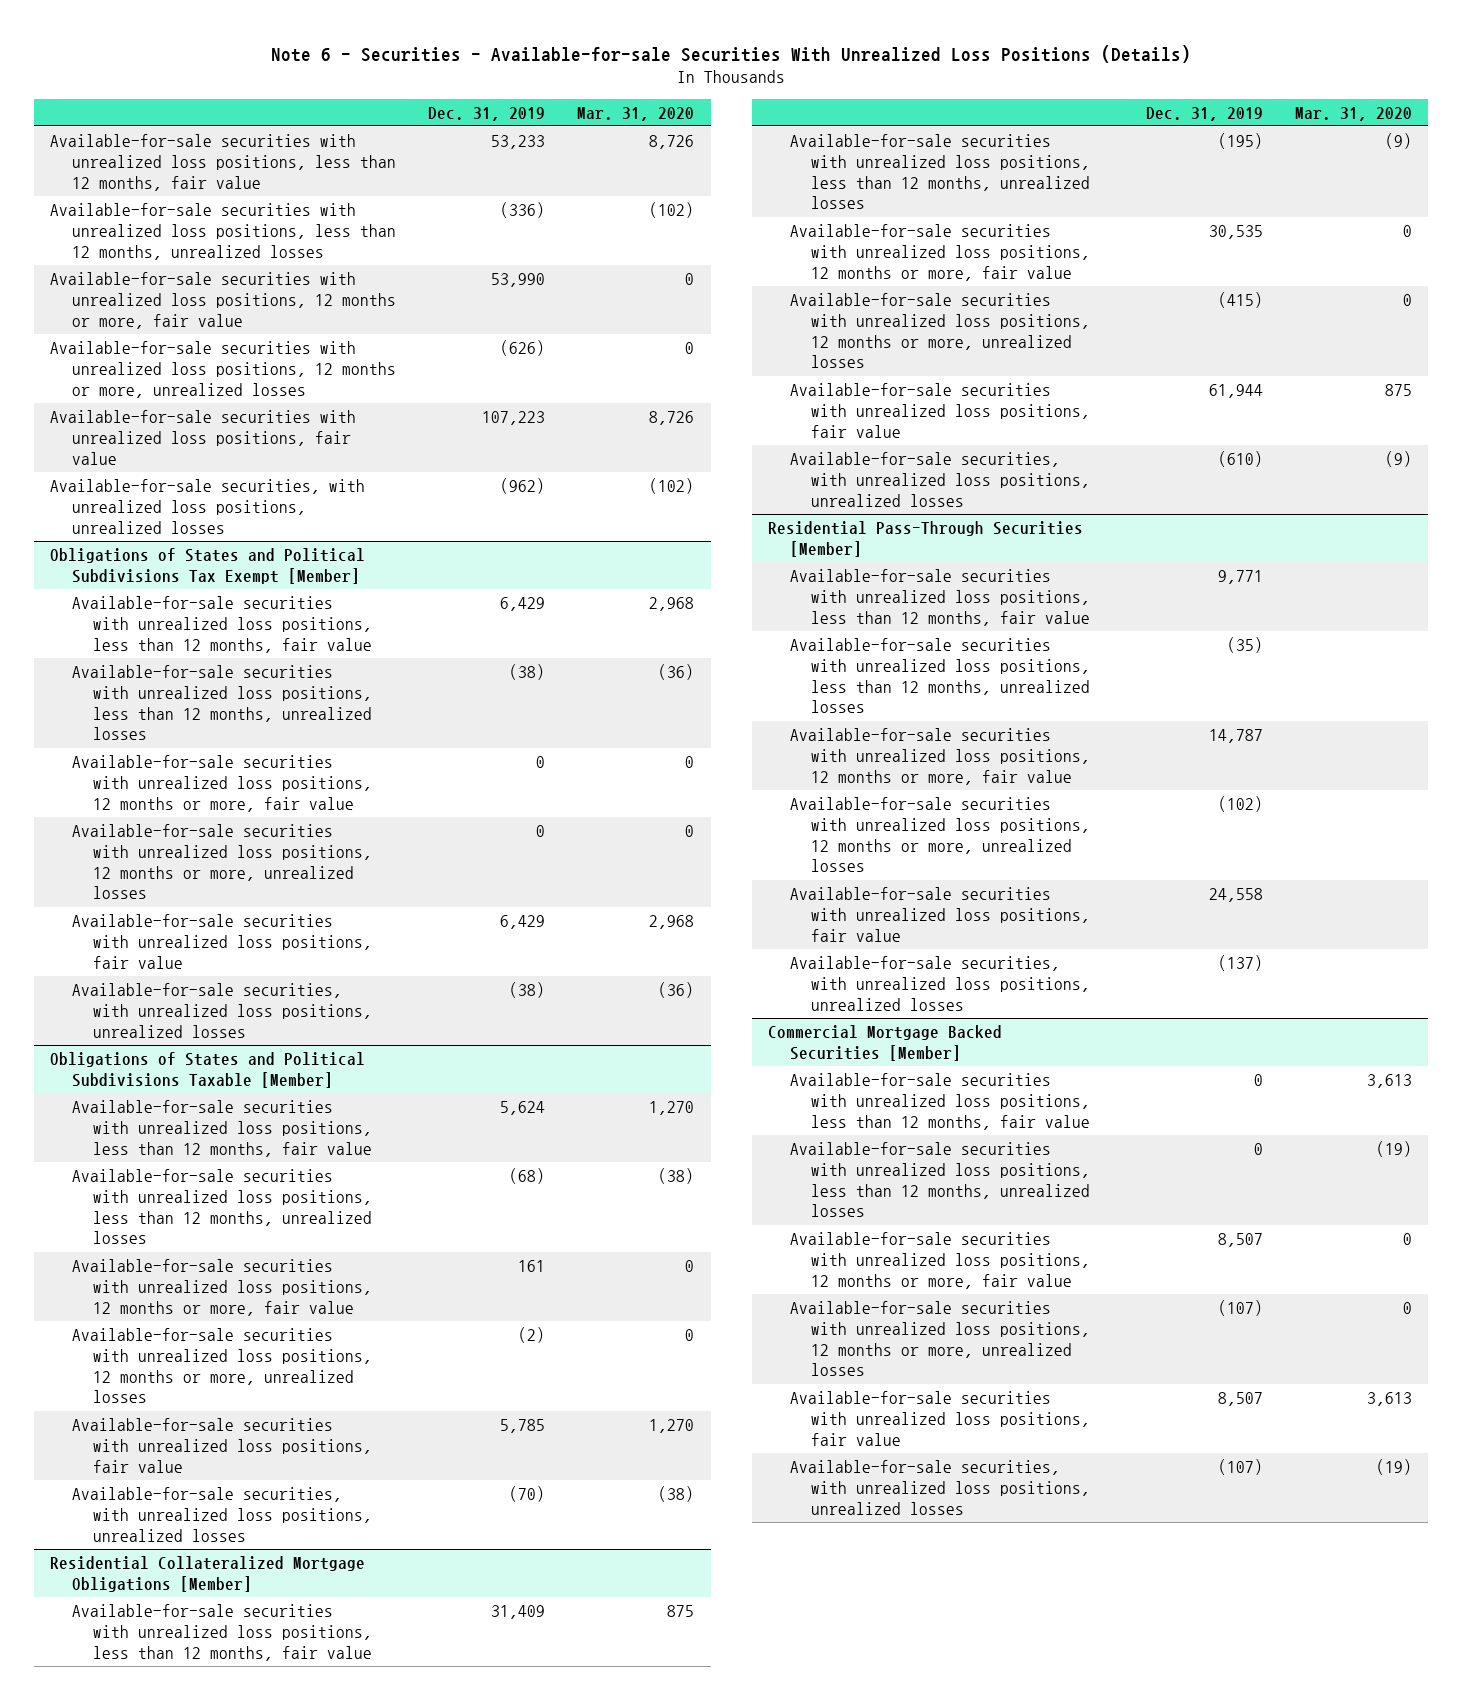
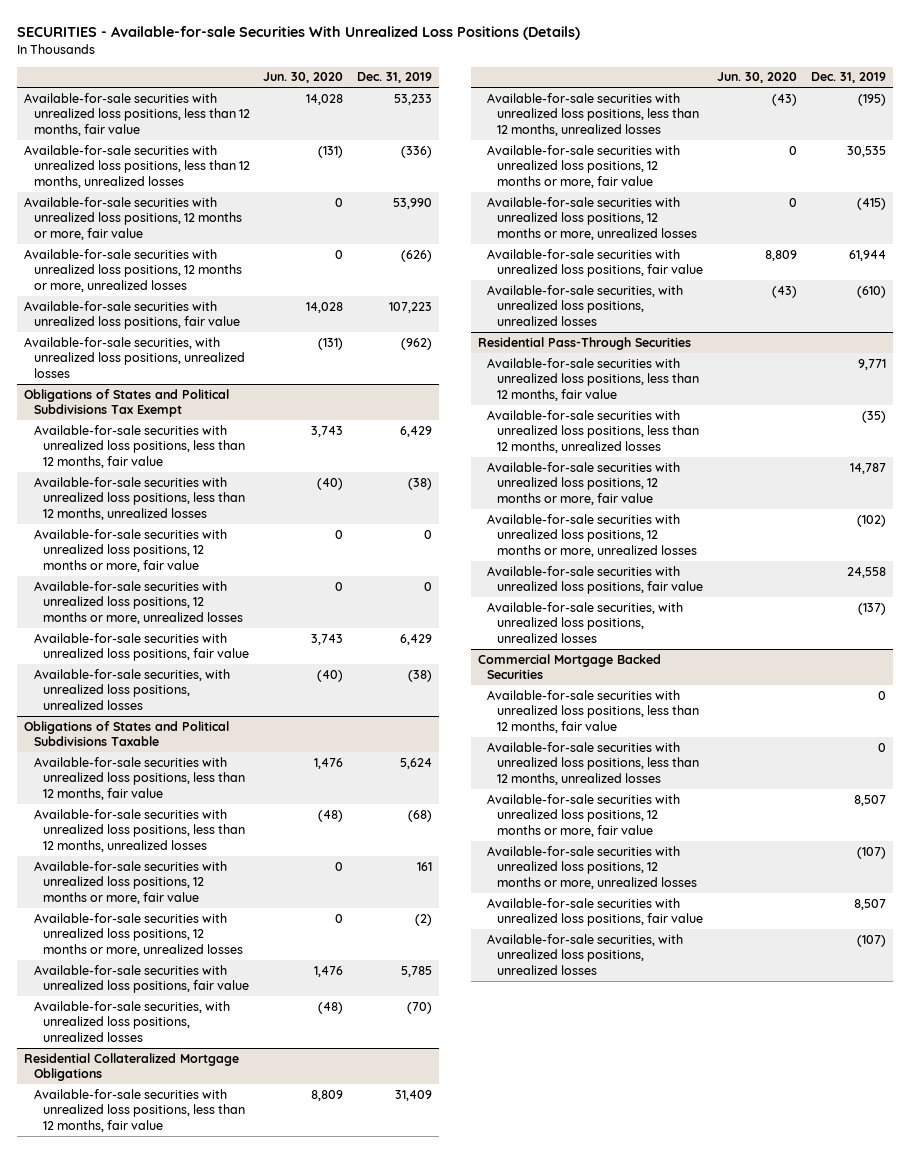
- Note 6 - Securities - Available-for-sale Securities With Unrealized Loss Positions (Details)
+ SECURITIES - Available-for-sale Securities With Unrealized Loss Positions (Details)
- | Dec. 31, 2019 | Mar. 31, 2020
+ | Jun. 30, 2020 | Dec. 31, 2019
- Obligations of States and Political Subdivisions Tax Exempt [Member]
+ Obligations of States and Political Subdivisions Tax Exempt
- Obligations of States and Political Subdivisions Taxable [Member]
+ Obligations of States and Political Subdivisions Taxable
- Residential Collateralized Mortgage Obligations [Member]
+ Residential Collateralized Mortgage Obligations
- Residential Pass-Through Securities [Member]
+ Residential Pass-Through Securities
- Commercial Mortgage Backed Securities [Member]
+ Commercial Mortgage Backed Securities

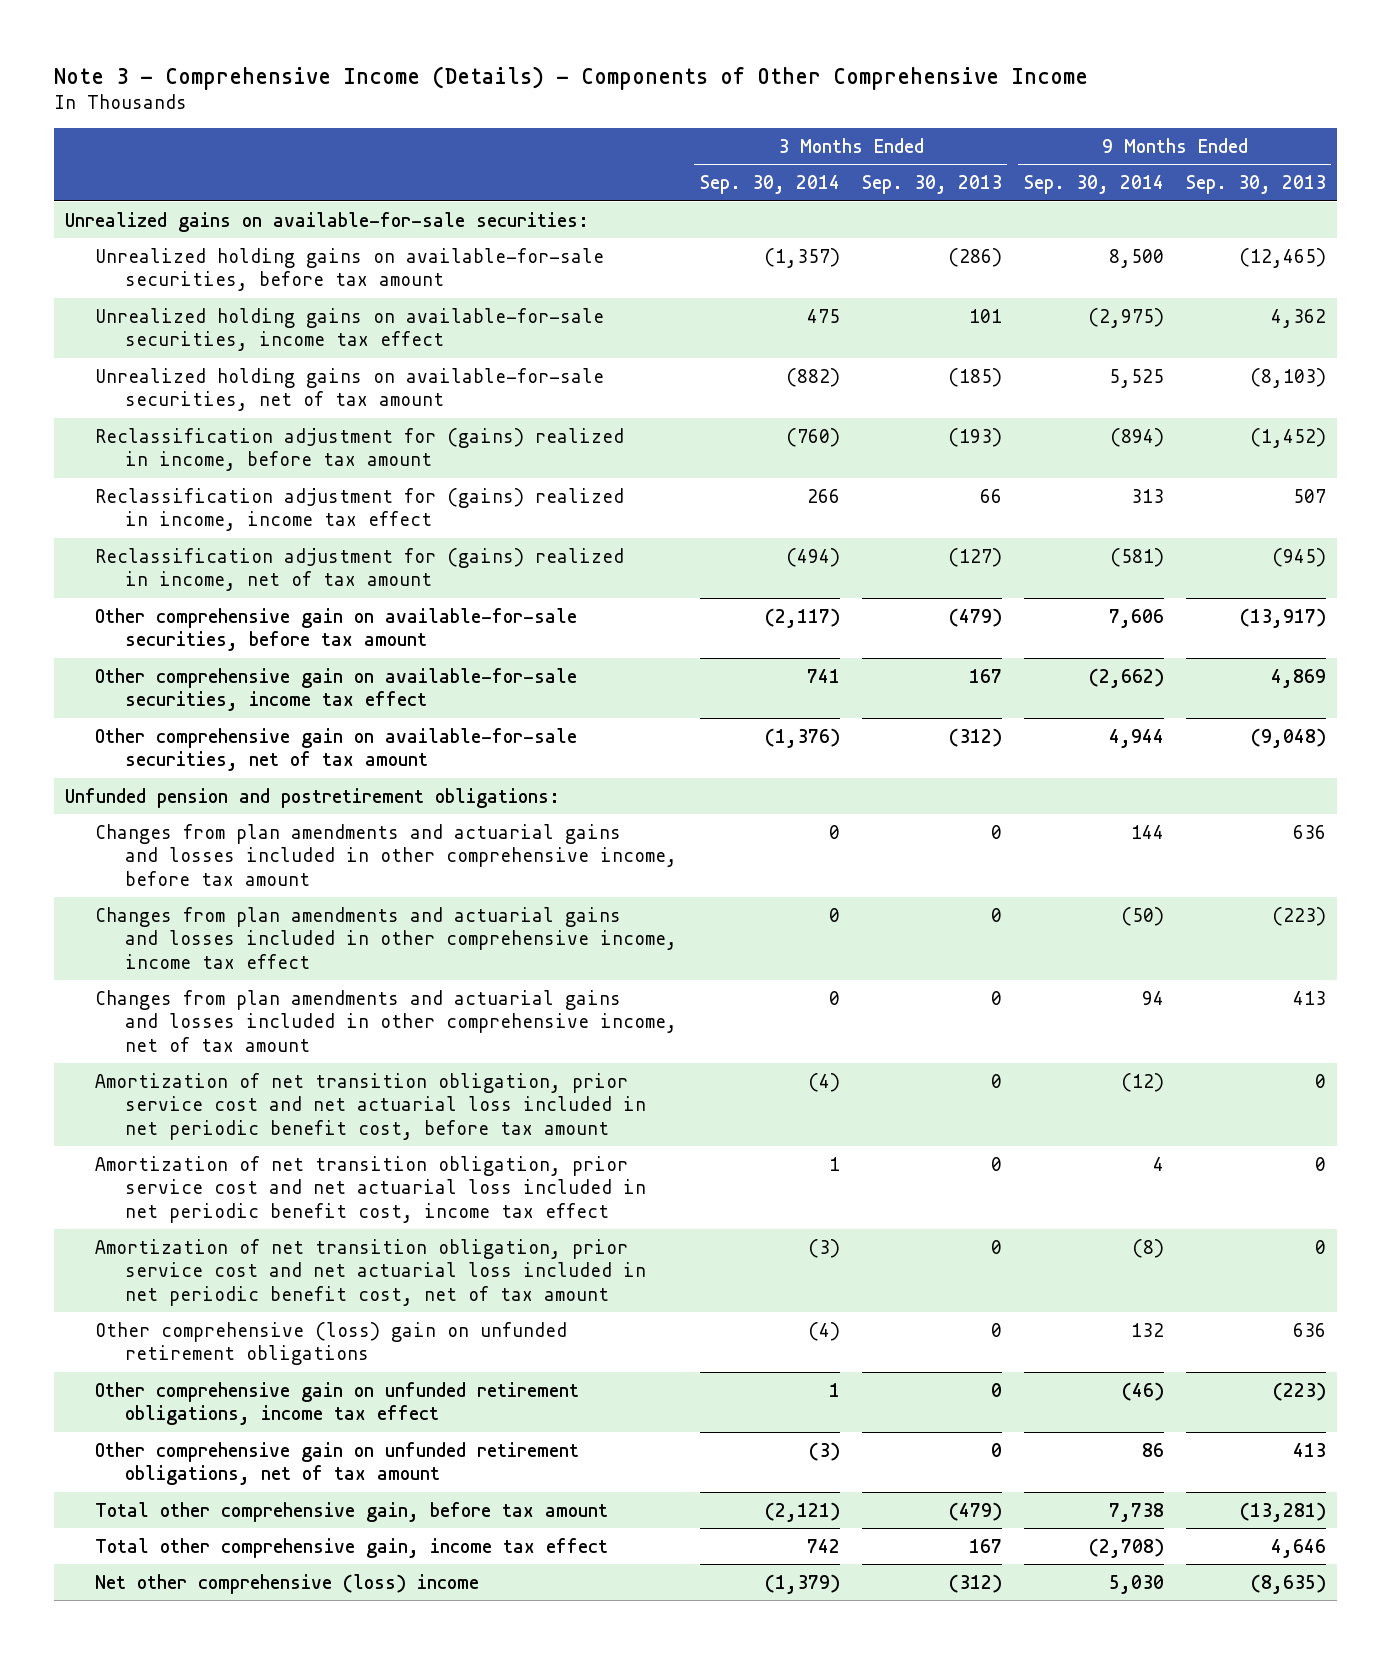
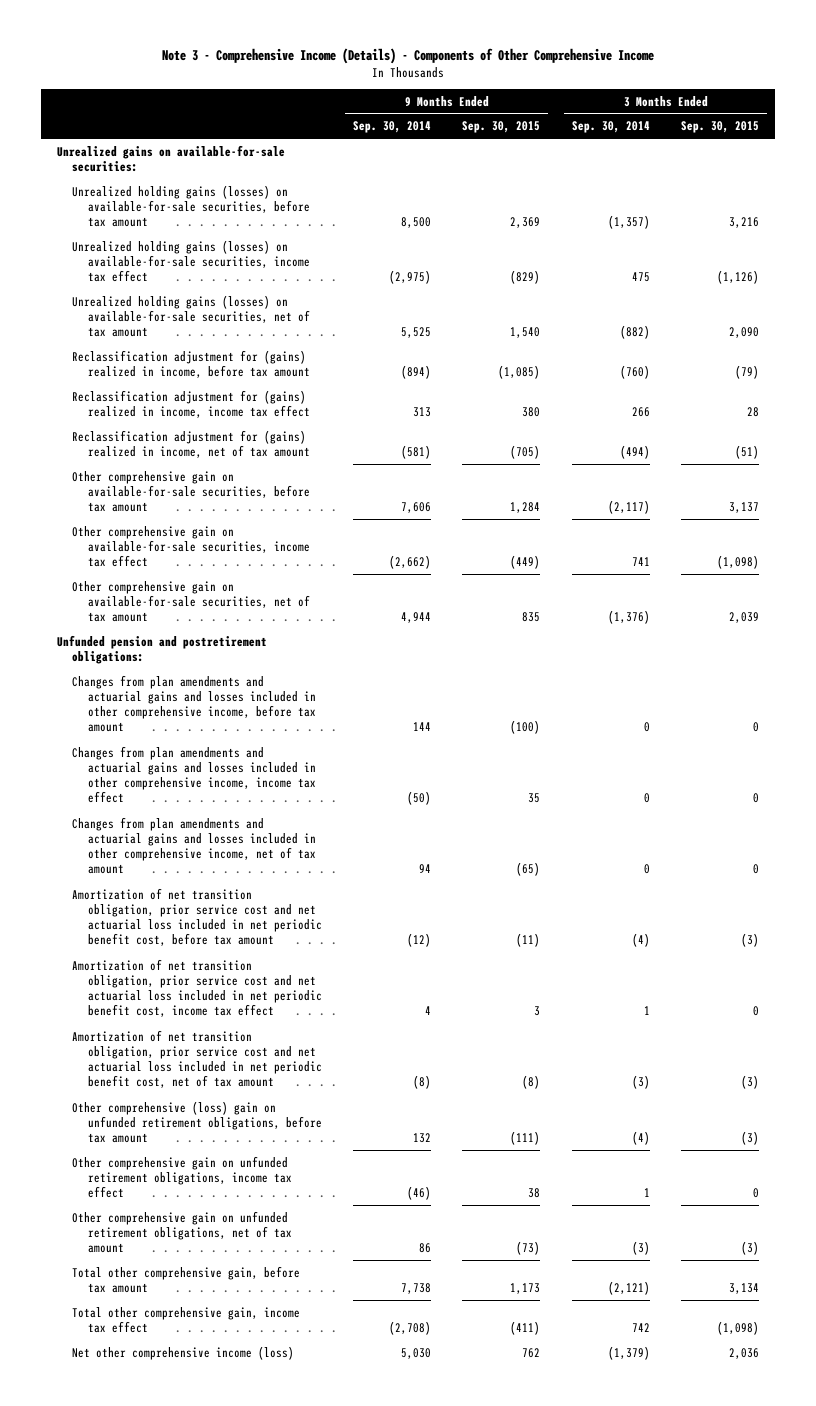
- | 3 Months Ended Sep. 30, 2014 | 3 Months Ended Sep. 30, 2013 | 9 Months Ended Sep. 30, 2014 | 9 Months Ended Sep. 30, 2013
+ | 9 Months Ended Sep. 30, 2014 | 9 Months Ended Sep. 30, 2015 | 3 Months Ended Sep. 30, 2014 | 3 Months Ended Sep. 30, 2015
- Unrealized holding gains on available-for-sale securities, before tax amount | (1,357) | (286) | 8,500 | (12,465)
- Unrealized holding gains on available-for-sale securities, income tax effect | 475 | 101 | (2,975) | 4,362
- Unrealized holding gains on available-for-sale securities, net of tax amount | (882) | (185) | 5,525 | (8,103)
+ Unrealized holding gains (losses) on available-for-sale securities, before tax amount | 8,500 | 2,369 | (1,357) | 3,216
+ Unrealized holding gains (losses) on available-for-sale securities, income tax effect | (2,975) | (829) | 475 | (1,126)
+ Unrealized holding gains (losses) on available-for-sale securities, net of tax amount | 5,525 | 1,540 | (882) | 2,090
- Other comprehensive (loss) gain on unfunded retirement obligations | (4) | 0 | 132 | 636
+ Other comprehensive (loss) gain on unfunded retirement obligations, before tax amount | 132 | (111) | (4) | (3)
- Net other comprehensive (loss) income | (1,379) | (312) | 5,030 | (8,635)
+ Net other comprehensive income (loss) | 5,030 | 762 | (1,379) | 2,036

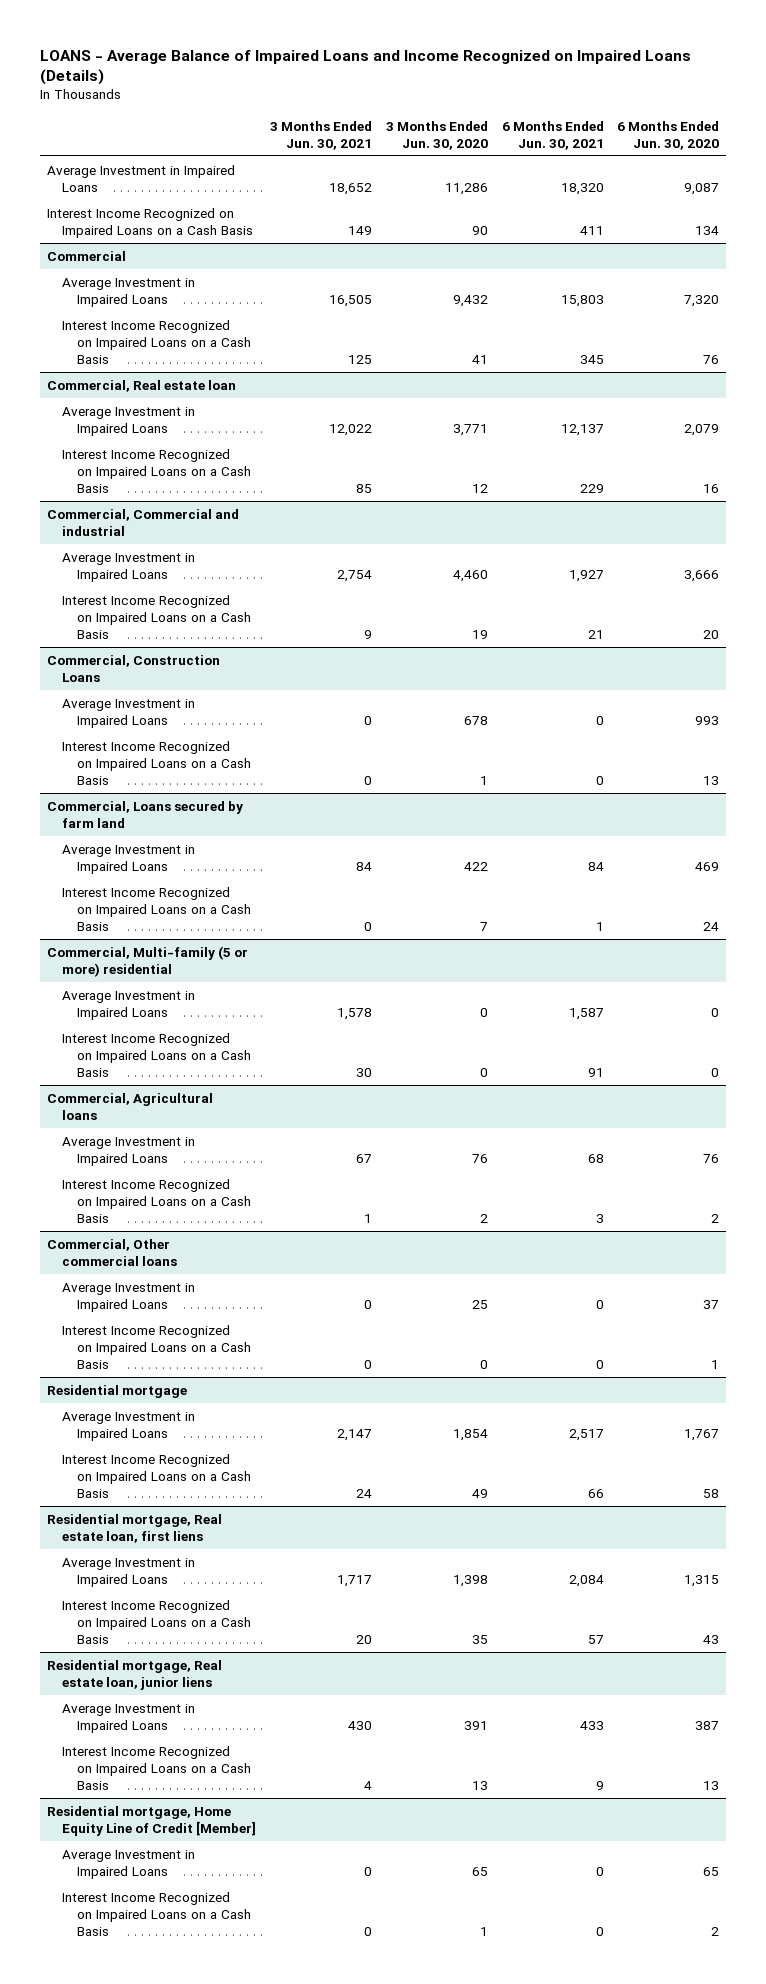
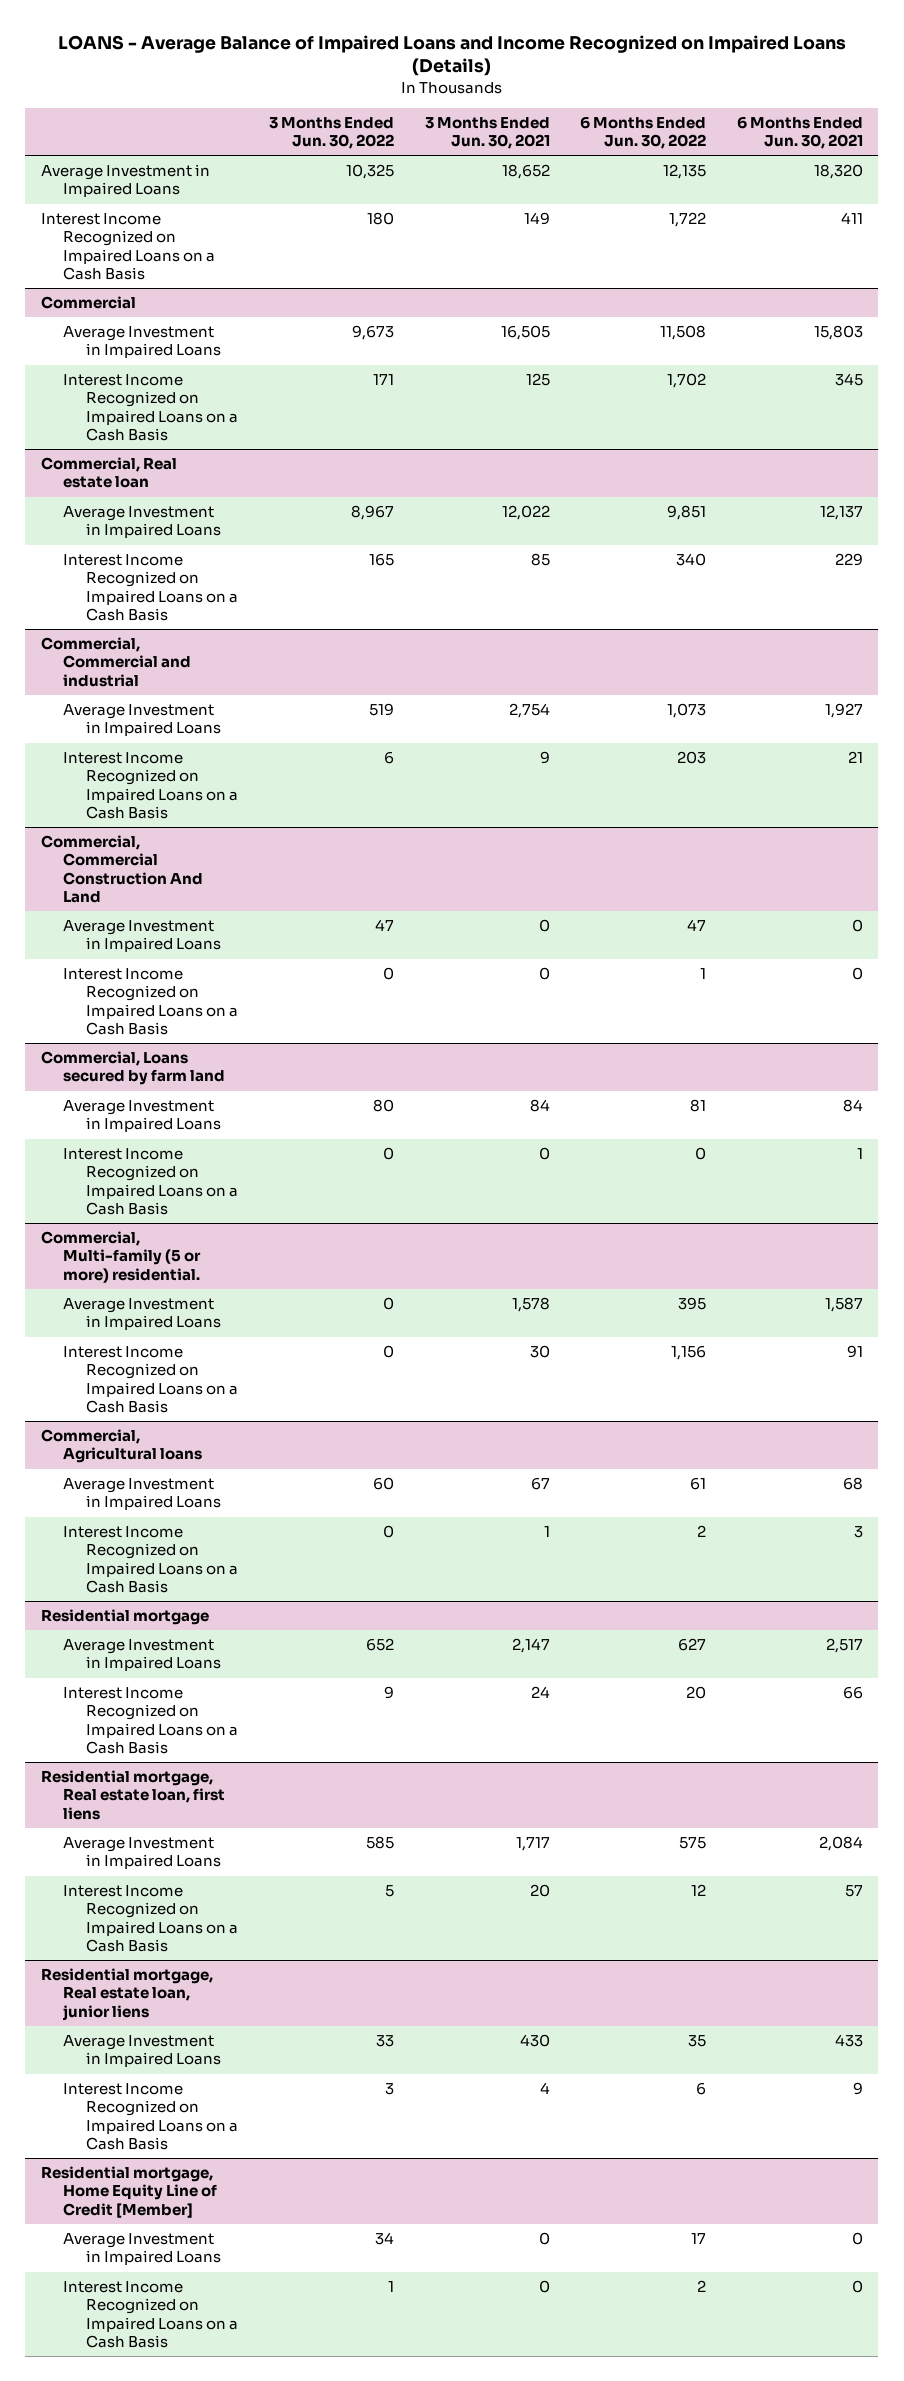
- | 3 Months Ended Jun. 30, 2021 | 3 Months Ended Jun. 30, 2020 | 6 Months Ended Jun. 30, 2021 | 6 Months Ended Jun. 30, 2020
+ | 3 Months Ended Jun. 30, 2022 | 3 Months Ended Jun. 30, 2021 | 6 Months Ended Jun. 30, 2022 | 6 Months Ended Jun. 30, 2021
- Commercial, Construction Loans
+ Commercial, Commercial Construction And Land
- Commercial, Multi-family (5 or more) residential
+ Commercial, Multi-family (5 or more) residential.
- Commercial, Other commercial loans
- Average Investment in Impaired Loans | 0 | 25 | 0 | 37
- Interest Income Recognized on Impaired Loans on a Cash Basis | 0 | 0 | 0 | 1

